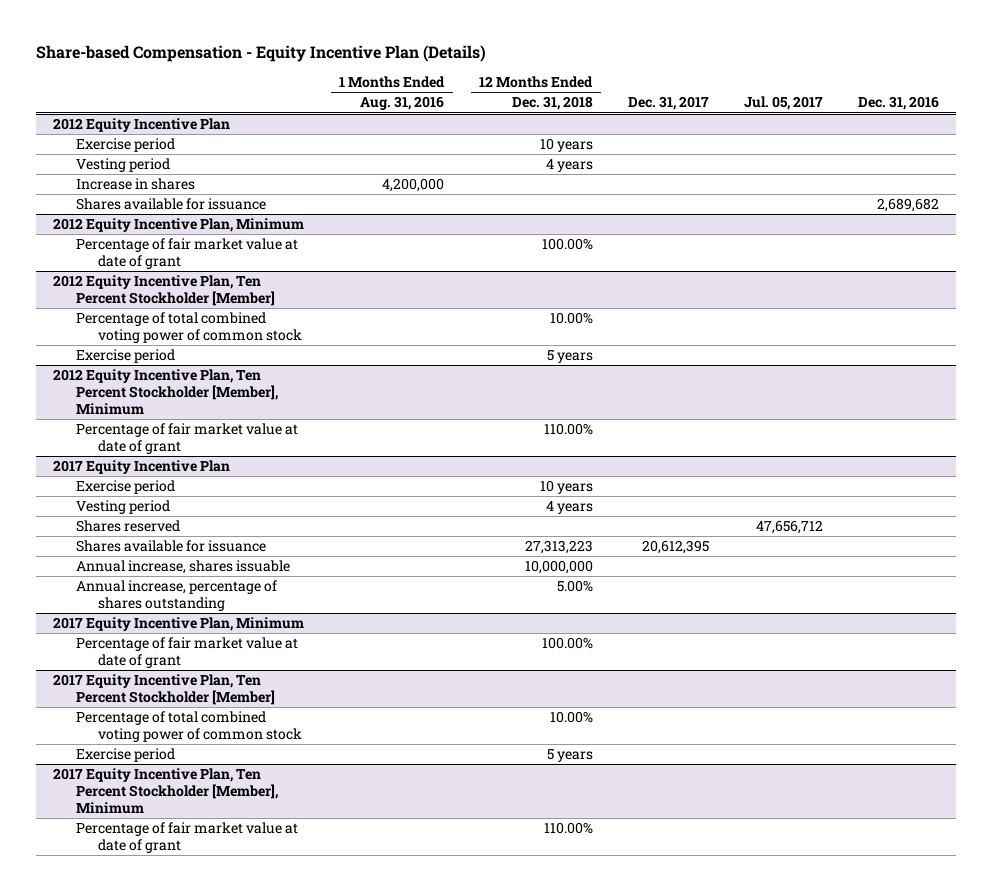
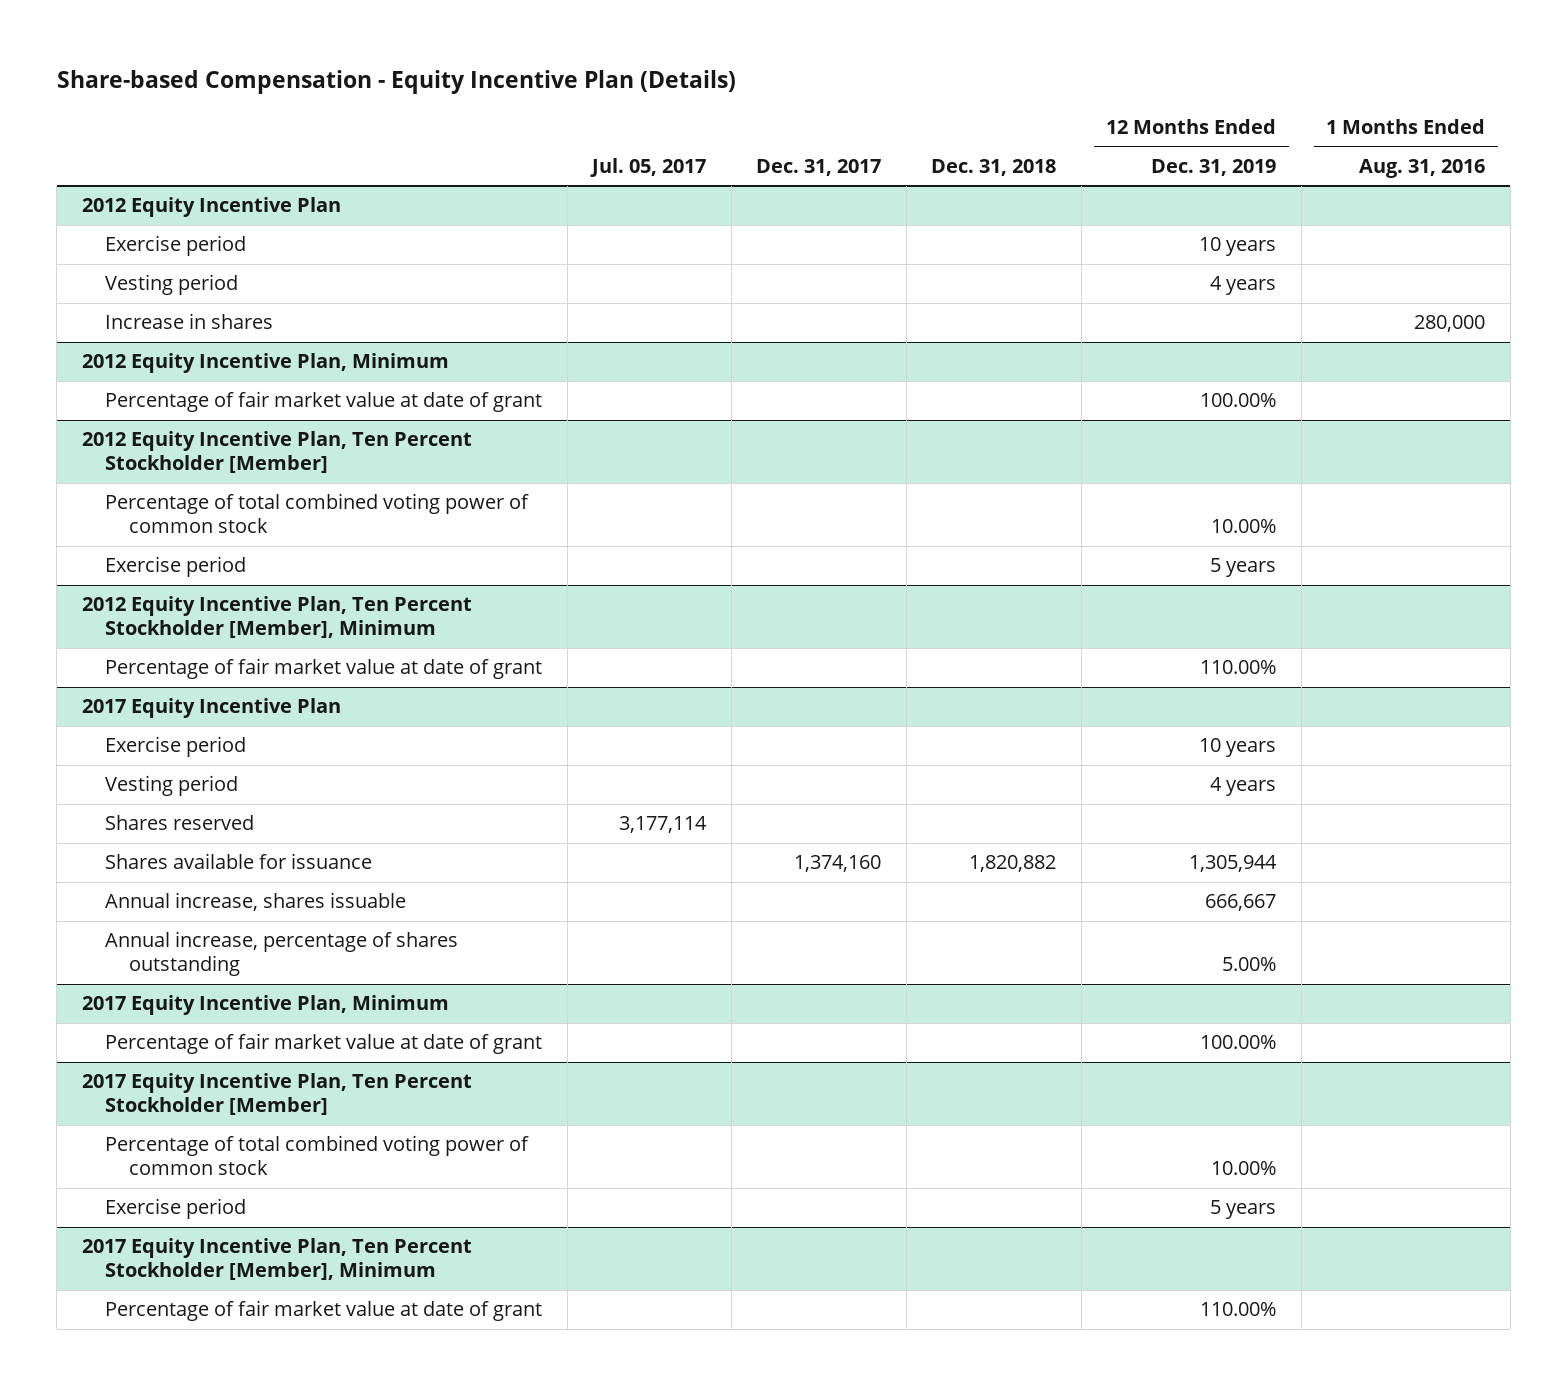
- | 1 Months Ended Aug. 31, 2016 | 12 Months Ended Dec. 31, 2018 | Dec. 31, 2017 | Jul. 05, 2017 | Dec. 31, 2016
+ | Jul. 05, 2017 | Dec. 31, 2017 | Dec. 31, 2018 | 12 Months Ended Dec. 31, 2019 | 1 Months Ended Aug. 31, 2016
@ 2012 Equity Incentive Plan
- Increase in shares | 4,200,000 | | | |
- Shares available for issuance | | | | | 2,689,682
+ Increase in shares | | | | | 280,000
@ 2017 Equity Incentive Plan
- Shares reserved | | | | 47,656,712 |
- Shares available for issuance | | 27,313,223 | 20,612,395 | |
+ Shares reserved | 3,177,114 | | | |
+ Shares available for issuance | | 1,374,160 | 1,820,882 | 1,305,944 |

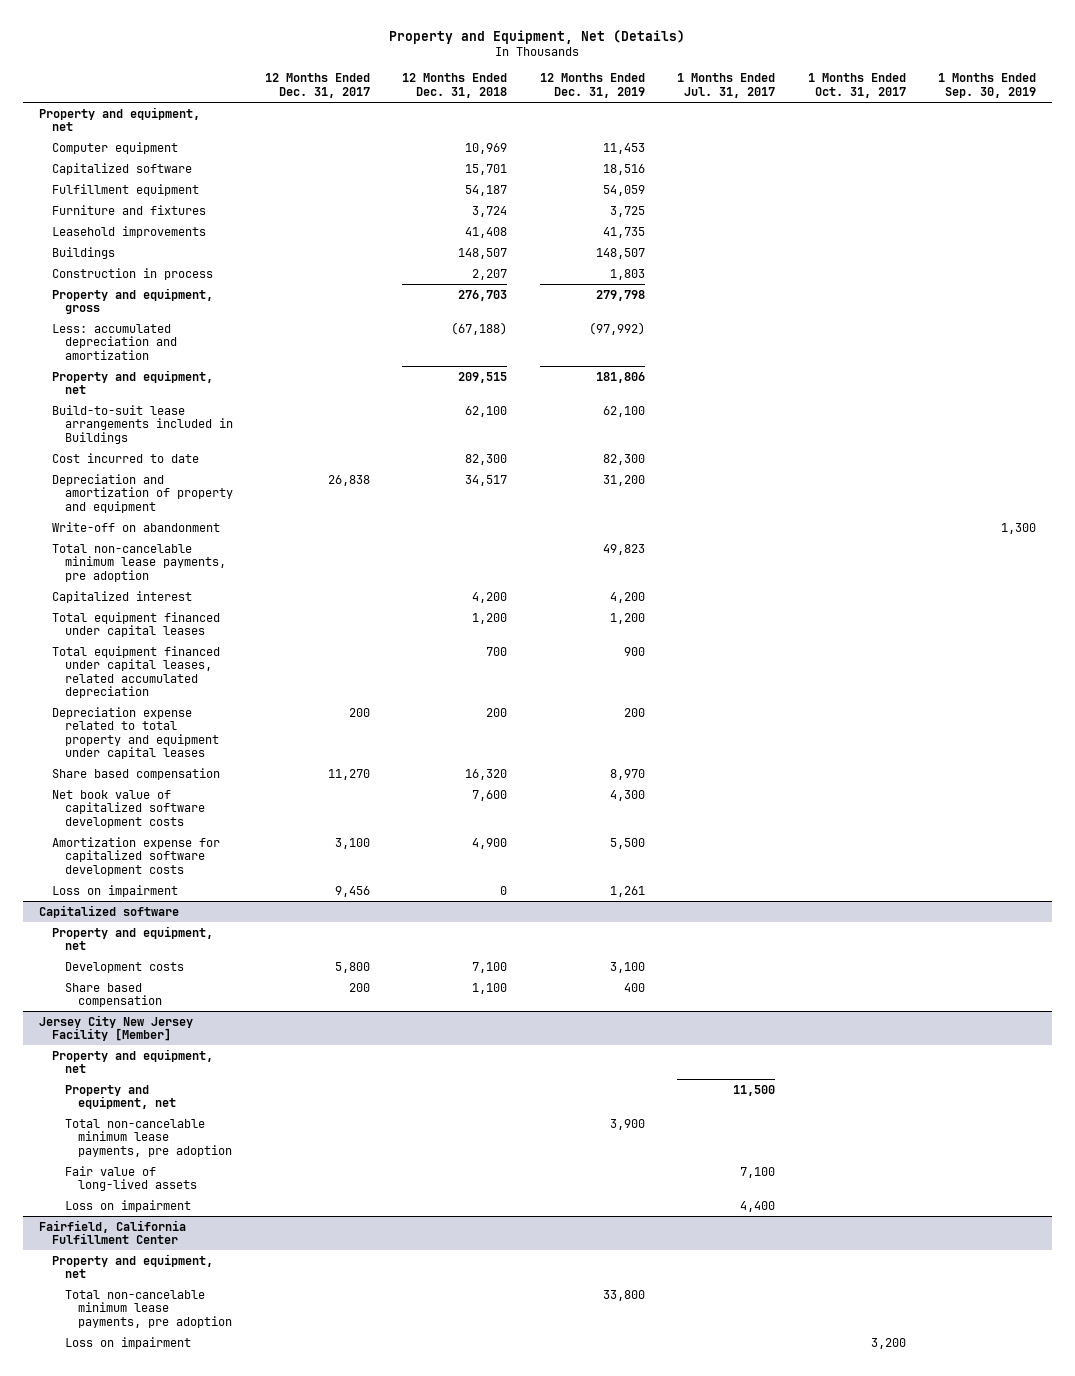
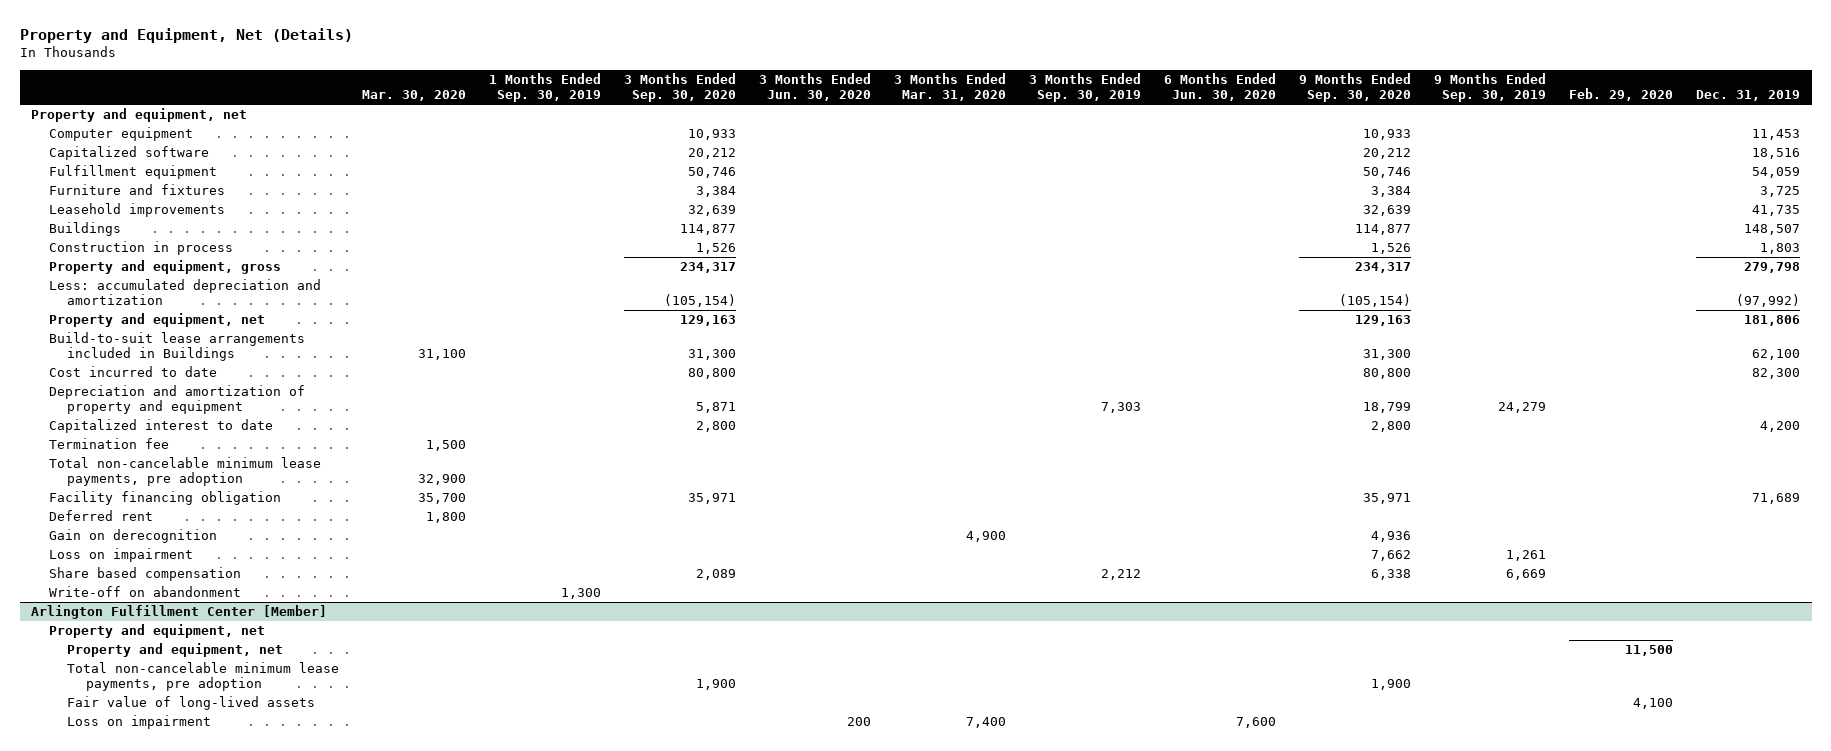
- | 12 Months Ended Dec. 31, 2017 | 12 Months Ended Dec. 31, 2018 | 12 Months Ended Dec. 31, 2019 | 1 Months Ended Jul. 31, 2017 | 1 Months Ended Oct. 31, 2017 | 1 Months Ended Sep. 30, 2019
+ | Mar. 30, 2020 | 1 Months Ended Sep. 30, 2019 | 3 Months Ended Sep. 30, 2020 | 3 Months Ended Jun. 30, 2020 | 3 Months Ended Mar. 31, 2020 | 3 Months Ended Sep. 30, 2019 | 6 Months Ended Jun. 30, 2020 | 9 Months Ended Sep. 30, 2020 | 9 Months Ended Sep. 30, 2019 | Feb. 29, 2020 | Dec. 31, 2019
+ Capitalized interest to date | | | 2,800 | | | | | 2,800 | | | 4,200
+ Termination fee | 1,500 | | | | | | | | | |
- Capitalized interest | | 4,200 | 4,200 | | |
- Total equipment financed under capital leases | | 1,200 | 1,200 | | |
- Total equipment financed under capital leases, related accumulated depreciation | | 700 | 900 | | |
- Depreciation expense related to total property and equipment under capital leases | 200 | 200 | 200 | | |
- Net book value of capitalized software development costs | | 7,600 | 4,300 | | |
- Amortization expense for capitalized software development costs | 3,100 | 4,900 | 5,500 | | |
+ Facility financing obligation | 35,700 | | 35,971 | | | | | 35,971 | | | 71,689
+ Deferred rent | 1,800 | | | | | | | | | |
+ Gain on derecognition | | | | | 4,900 | | | 4,936 | | |
- Capitalized software
- Property and equipment, net
- Development costs | 5,800 | 7,100 | 3,100 | | |
- Share based compensation | 200 | 1,100 | 400 | | |
- Jersey City New Jersey Facility [Member]
- Property and equipment, net
- Property and equipment, net | | | | 11,500 | |
- Total non-cancelable minimum lease payments, pre adoption | | | 3,900 | | |
- Fair value of long-lived assets | | | | 7,100 | |
- Loss on impairment | | | | 4,400 | |
- Fairfield, California Fulfillment Center
- Property and equipment, net
- Total non-cancelable minimum lease payments, pre adoption | | | 33,800 | | |
- Loss on impairment | | | | | 3,200 |
moved down: Share based compensation | | | 2,089 | | | 2,212 | | 6,338 | 6,669 | |
moved down: Write-off on abandonment | | 1,300 | | | | | | | | |
+ Arlington Fulfillment Center [Member]
+ Property and equipment, net
+ Property and equipment, net | | | | | | | | | | 11,500 |
+ Total non-cancelable minimum lease payments, pre adoption | | | 1,900 | | | | | 1,900 | | |
+ Fair value of long-lived assets | | | | | | | | | | 4,100 |
+ Loss on impairment | | | | 200 | 7,400 | | 7,600 | | | |

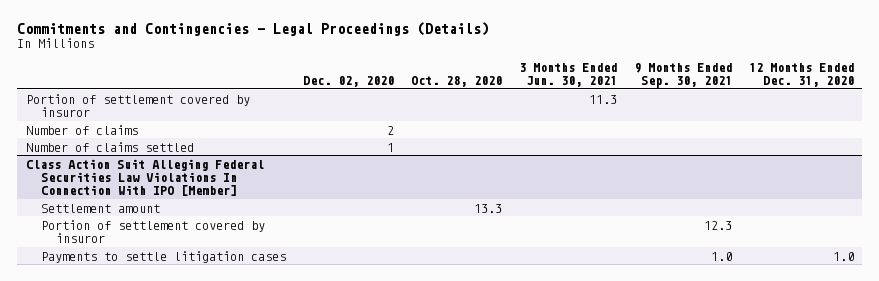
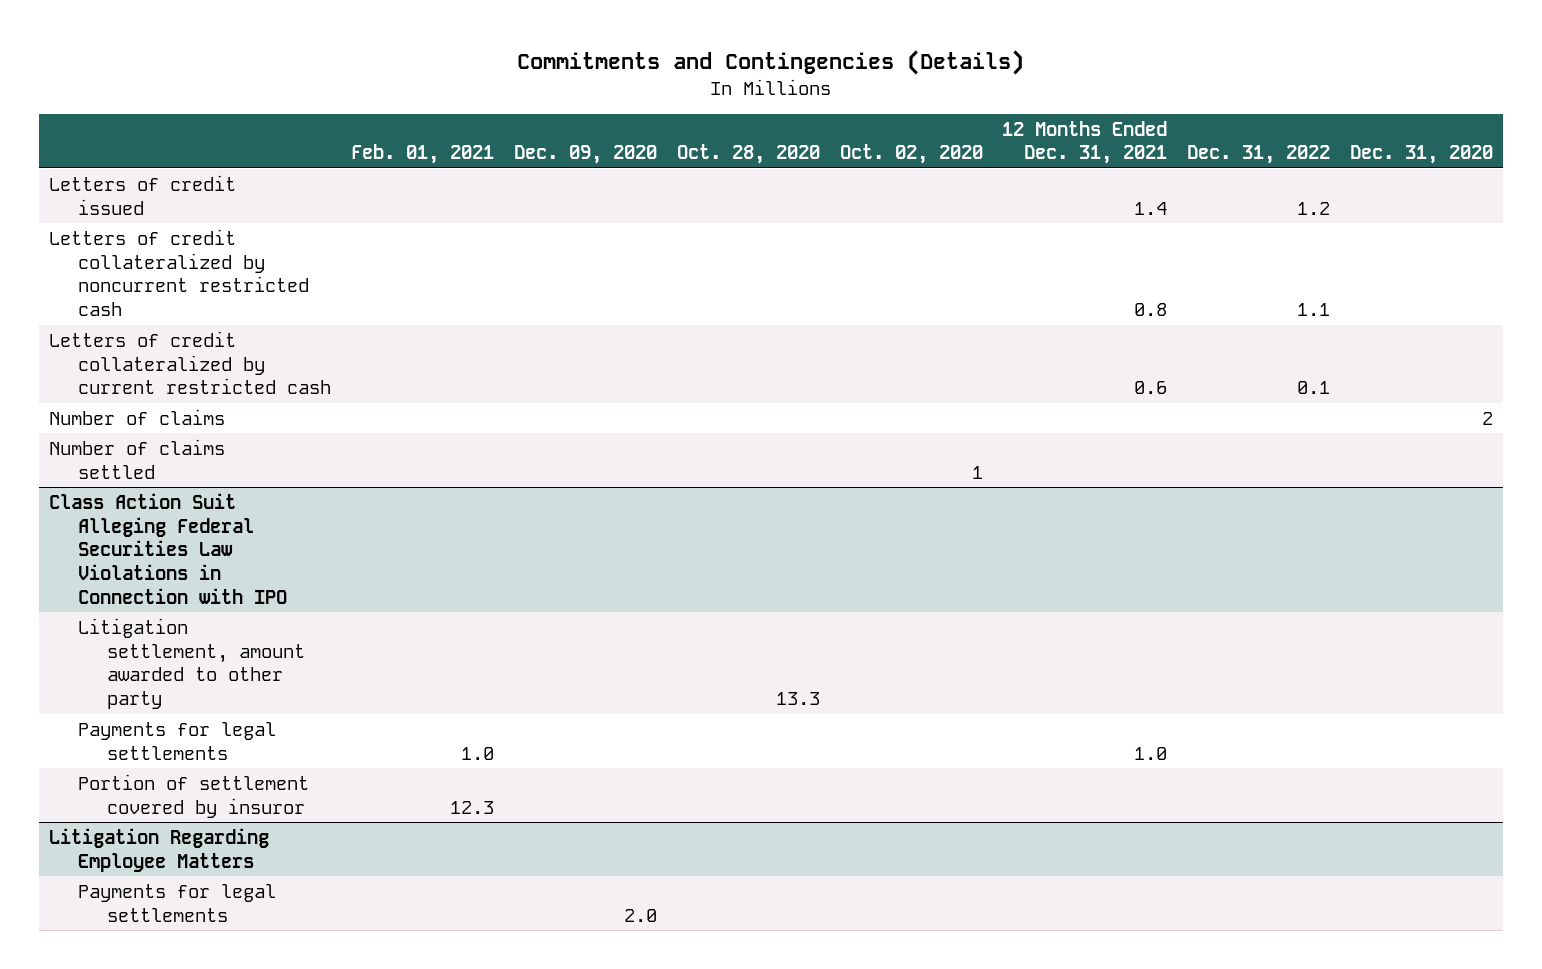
- Commitments and Contingencies - Legal Proceedings (Details)
+ Commitments and Contingencies (Details)
- | Dec. 02, 2020 | Oct. 28, 2020 | 3 Months Ended Jun. 30, 2021 | 9 Months Ended Sep. 30, 2021 | 12 Months Ended Dec. 31, 2020
+ | Feb. 01, 2021 | Dec. 09, 2020 | Oct. 28, 2020 | Oct. 02, 2020 | 12 Months Ended Dec. 31, 2021 | Dec. 31, 2022 | Dec. 31, 2020
- Portion of settlement covered by insuror | | | 11.3 | |
+ Letters of credit issued | | | | | 1.4 | 1.2 |
+ Letters of credit collateralized by noncurrent restricted cash | | | | | 0.8 | 1.1 |
+ Letters of credit collateralized by current restricted cash | | | | | 0.6 | 0.1 |
- Class Action Suit Alleging Federal Securities Law Violations In Connection With IPO [Member]
- Settlement amount | | 13.3 | | |
+ Class Action Suit Alleging Federal Securities Law Violations in Connection with IPO
+ Litigation settlement, amount awarded to other party | | | 13.3 | | | |
+ Payments for legal settlements | 1.0 | | | | 1.0 | |
- Payments to settle litigation cases | | | | 1.0 | 1.0
+ Litigation Regarding Employee Matters
+ Payments for legal settlements | | 2.0 | | | | |

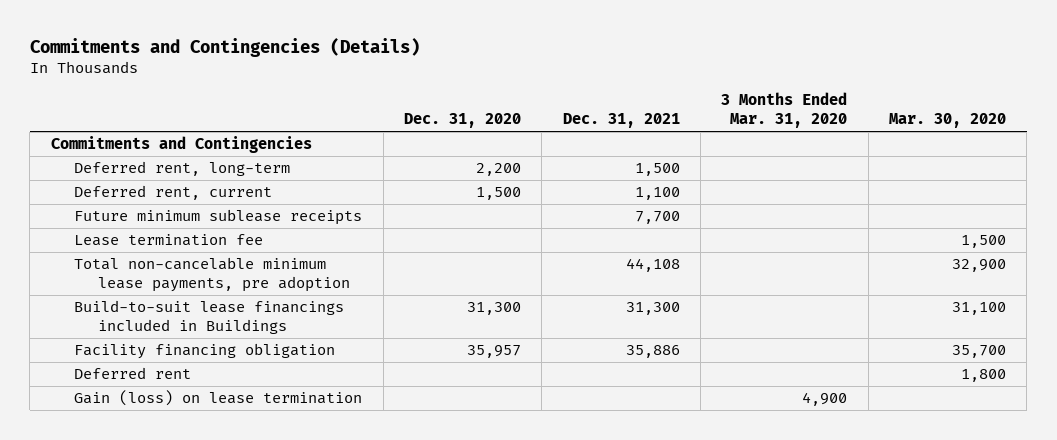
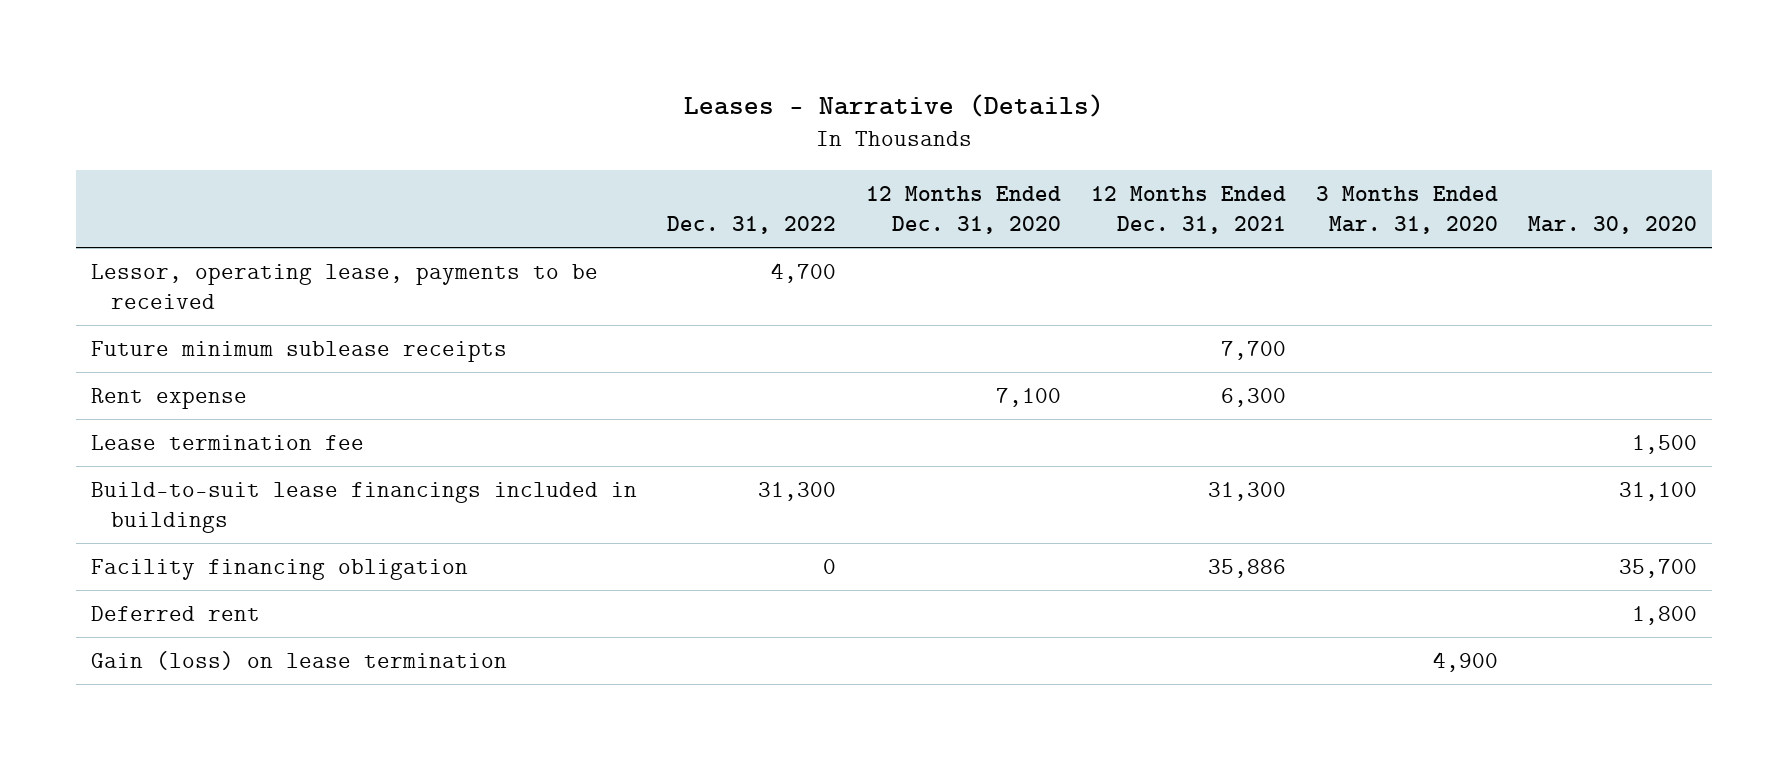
- Commitments and Contingencies (Details)
+ Leases - Narrative (Details)
- | Dec. 31, 2020 | Dec. 31, 2021 | 3 Months Ended Mar. 31, 2020 | Mar. 30, 2020
+ | Dec. 31, 2022 | 12 Months Ended Dec. 31, 2020 | 12 Months Ended Dec. 31, 2021 | 3 Months Ended Mar. 31, 2020 | Mar. 30, 2020
- Commitments and Contingencies
- Deferred rent, long-term | 2,200 | 1,500 | |
- Deferred rent, current | 1,500 | 1,100 | |
+ Lessor, operating lease, payments to be received | 4,700 | | | |
+ Rent expense | | 7,100 | 6,300 | |
- Total non-cancelable minimum lease payments, pre adoption | | 44,108 | | 32,900
- Build-to-suit lease financings included in Buildings | 31,300 | 31,300 | | 31,100
+ Build-to-suit lease financings included in buildings | 31,300 | | 31,300 | | 31,100

